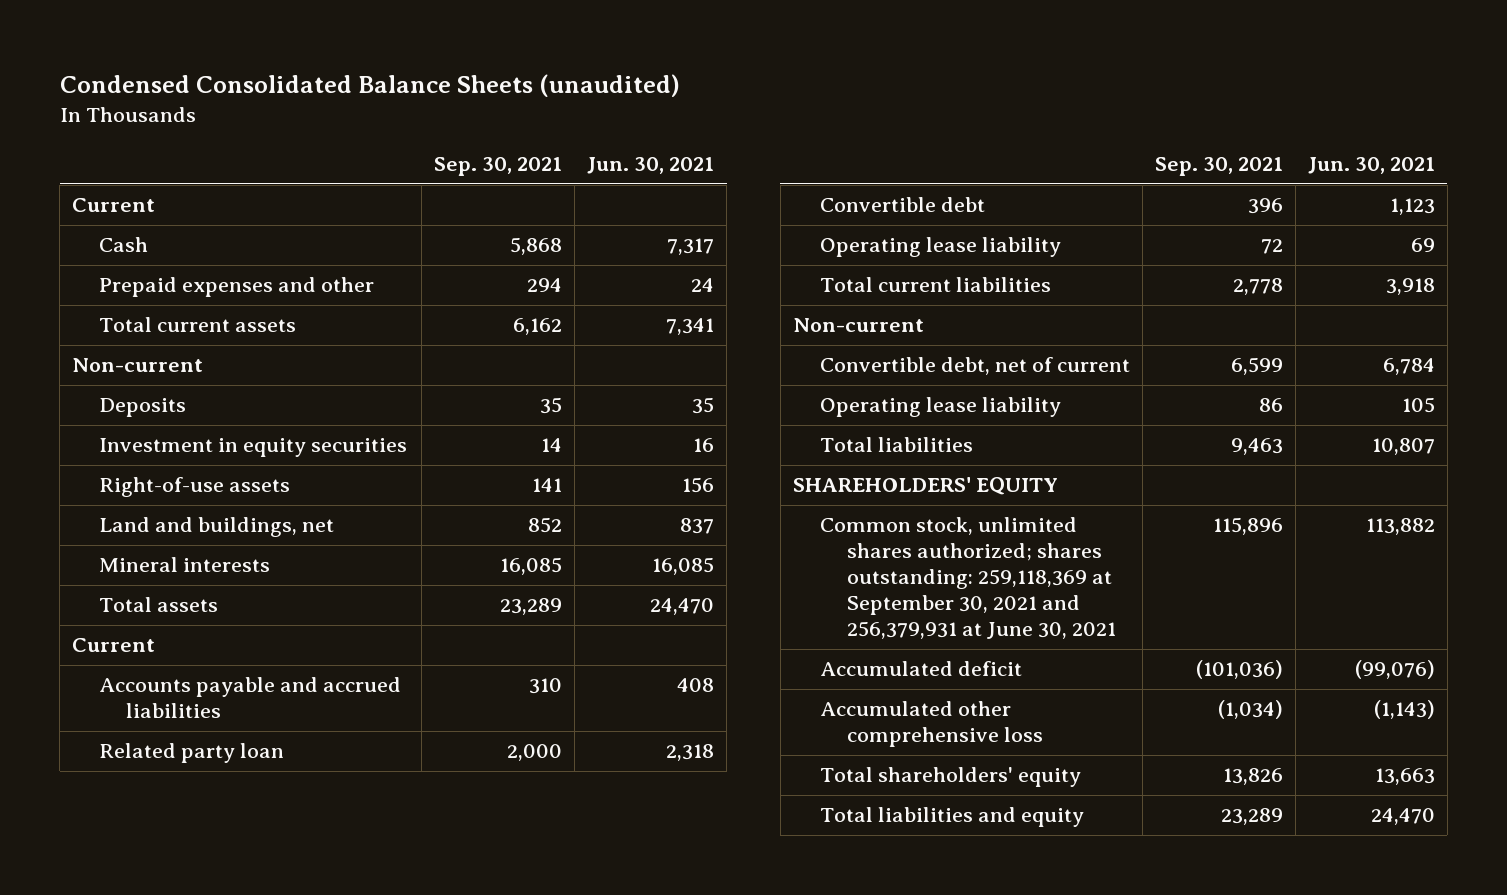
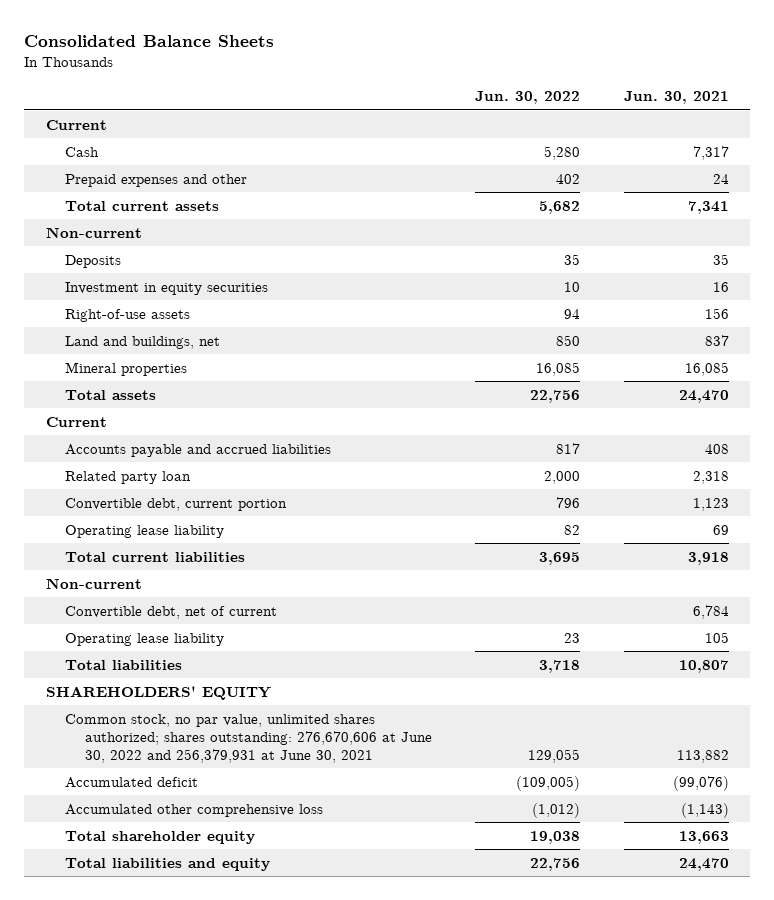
- Condensed Consolidated Balance Sheets (unaudited)
+ Consolidated Balance Sheets
- | Sep. 30, 2021 | Jun. 30, 2021
+ | Jun. 30, 2022 | Jun. 30, 2021
- Mineral interests | 16,085 | 16,085
+ Mineral properties | 16,085 | 16,085
- Convertible debt | 396 | 1,123
+ Convertible debt, current portion | 796 | 1,123
- Common stock, unlimited shares authorized; shares outstanding: 259,118,369 at September 30, 2021 and 256,379,931 at June 30, 2021 | 115,896 | 113,882
+ Common stock, no par value, unlimited shares authorized; shares outstanding: 276,670,606 at June 30, 2022 and 256,379,931 at June 30, 2021 | 129,055 | 113,882
- Total shareholders' equity | 13,826 | 13,663
+ Total shareholder equity | 19,038 | 13,663

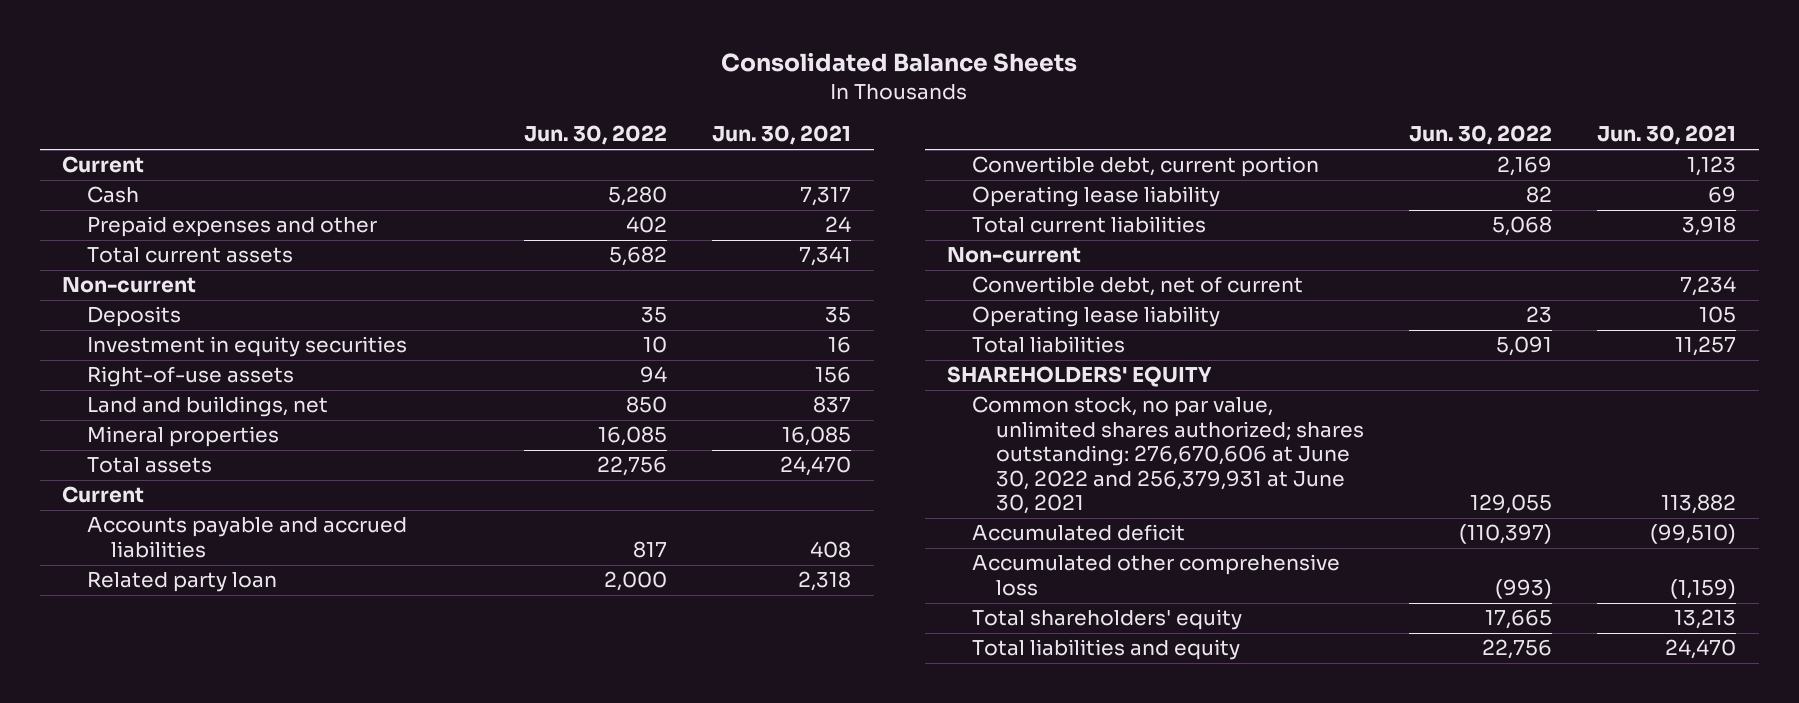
- Convertible debt, current portion | 796 | 1,123
+ Convertible debt, current portion | 2,169 | 1,123
- Total current liabilities | 3,695 | 3,918
+ Total current liabilities | 5,068 | 3,918
- Convertible debt, net of current | | 6,784
+ Convertible debt, net of current | | 7,234
- Total liabilities | 3,718 | 10,807
+ Total liabilities | 5,091 | 11,257
- Accumulated deficit | (109,005) | (99,076)
- Accumulated other comprehensive loss | (1,012) | (1,143)
- Total shareholder equity | 19,038 | 13,663
+ Accumulated deficit | (110,397) | (99,510)
+ Accumulated other comprehensive loss | (993) | (1,159)
+ Total shareholders' equity | 17,665 | 13,213

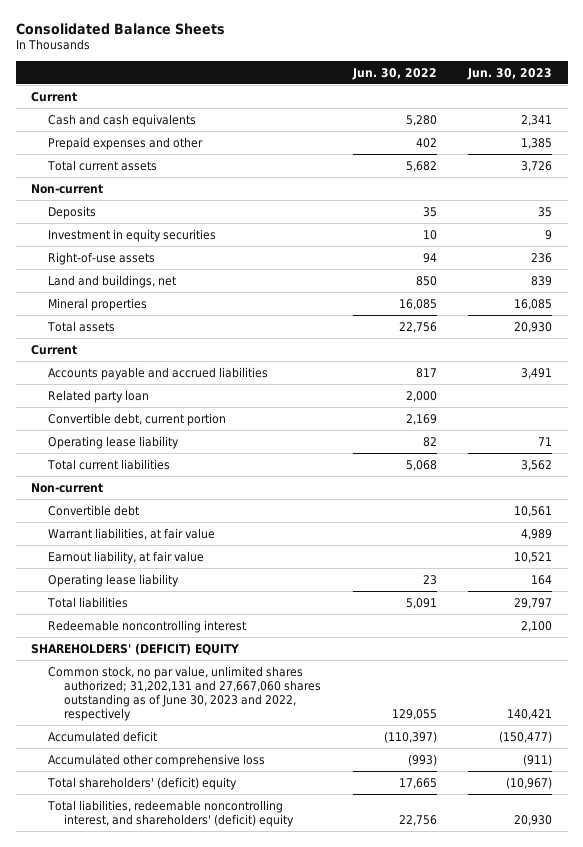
- | Jun. 30, 2022 | Jun. 30, 2021
+ | Jun. 30, 2022 | Jun. 30, 2023
- Cash | 5,280 | 7,317
+ Cash and cash equivalents | 5,280 | 2,341
- Convertible debt, net of current | | 7,234
+ Convertible debt | | 10,561
+ Warrant liabilities, at fair value | | 4,989
+ Earnout liability, at fair value | | 10,521
- SHAREHOLDERS' EQUITY
- Common stock, no par value, unlimited shares authorized; shares outstanding: 276,670,606 at June 30, 2022 and 256,379,931 at June 30, 2021 | 129,055 | 113,882
+ Redeemable noncontrolling interest | | 2,100
+ SHAREHOLDERS' (DEFICIT) EQUITY
+ Common stock, no par value, unlimited shares authorized; 31,202,131 and 27,667,060 shares outstanding as of June 30, 2023 and 2022, respectively | 129,055 | 140,421
- Total shareholders' equity | 17,665 | 13,213
- Total liabilities and equity | 22,756 | 24,470
+ Total shareholders' (deficit) equity | 17,665 | (10,967)
+ Total liabilities, redeemable noncontrolling interest, and shareholders' (deficit) equity | 22,756 | 20,930

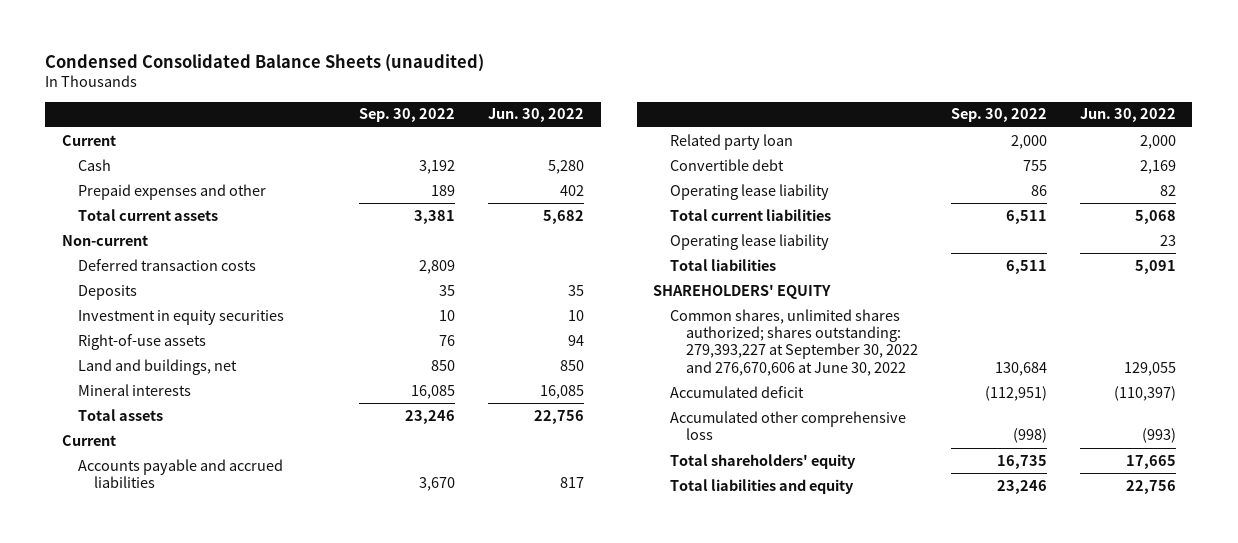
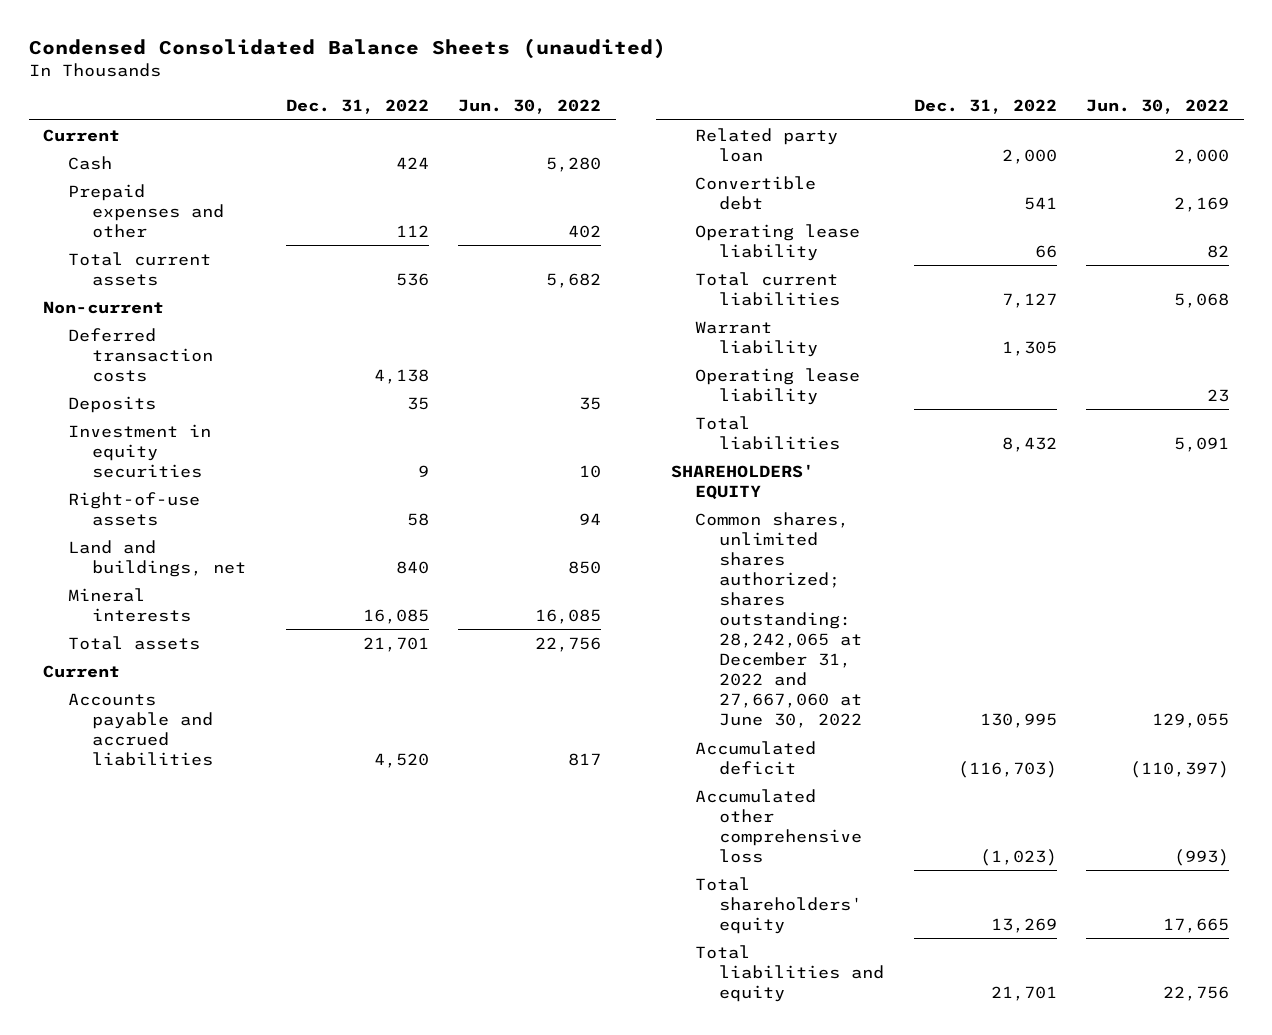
- | Sep. 30, 2022 | Jun. 30, 2022
+ | Dec. 31, 2022 | Jun. 30, 2022
+ Warrant liability | 1,305 |
- Common shares, unlimited shares authorized; shares outstanding: 279,393,227 at September 30, 2022 and 276,670,606 at June 30, 2022 | 130,684 | 129,055
+ Common shares, unlimited shares authorized; shares outstanding: 28,242,065 at December 31, 2022 and 27,667,060 at June 30, 2022 | 130,995 | 129,055

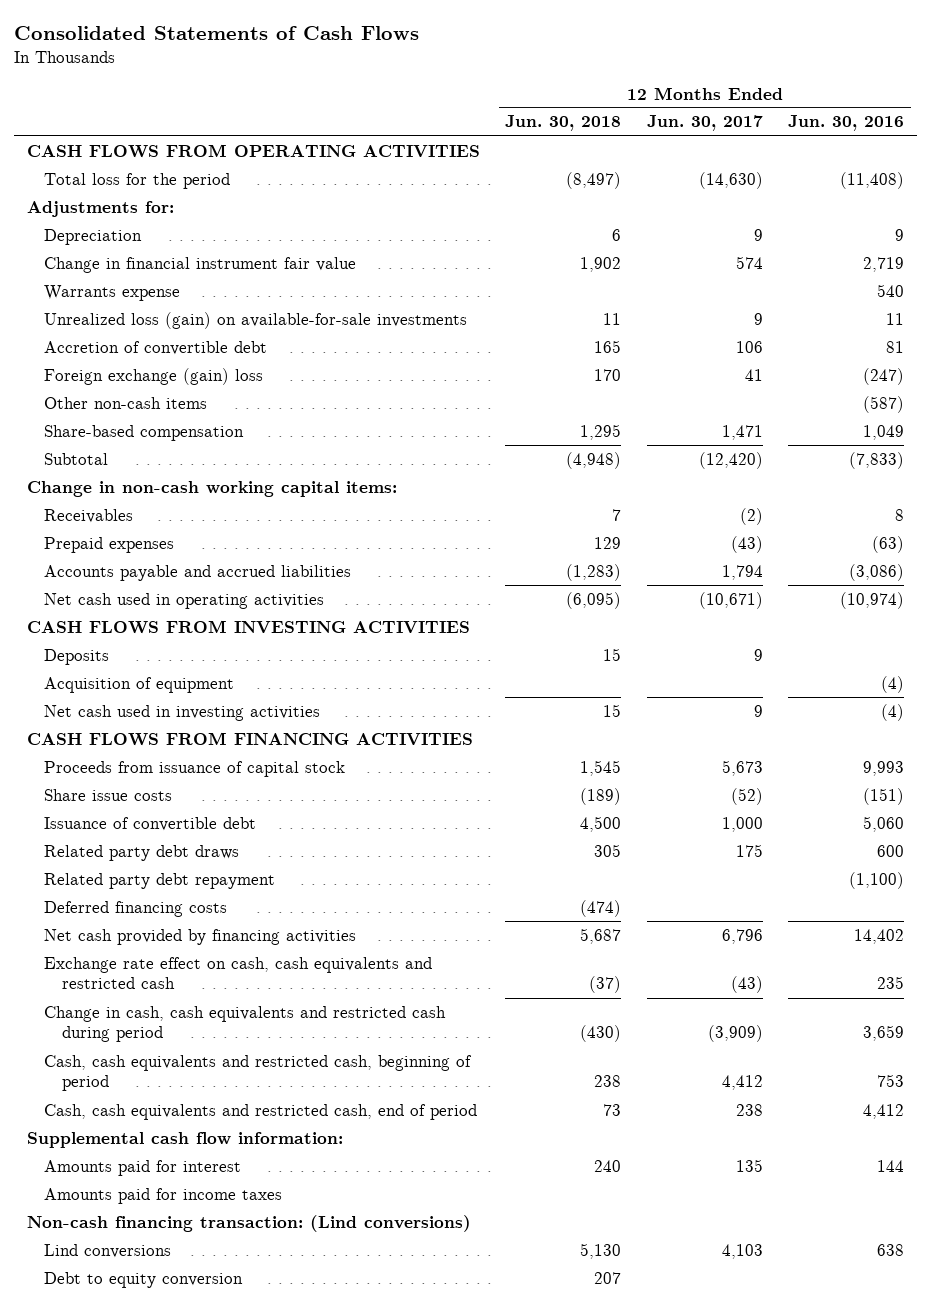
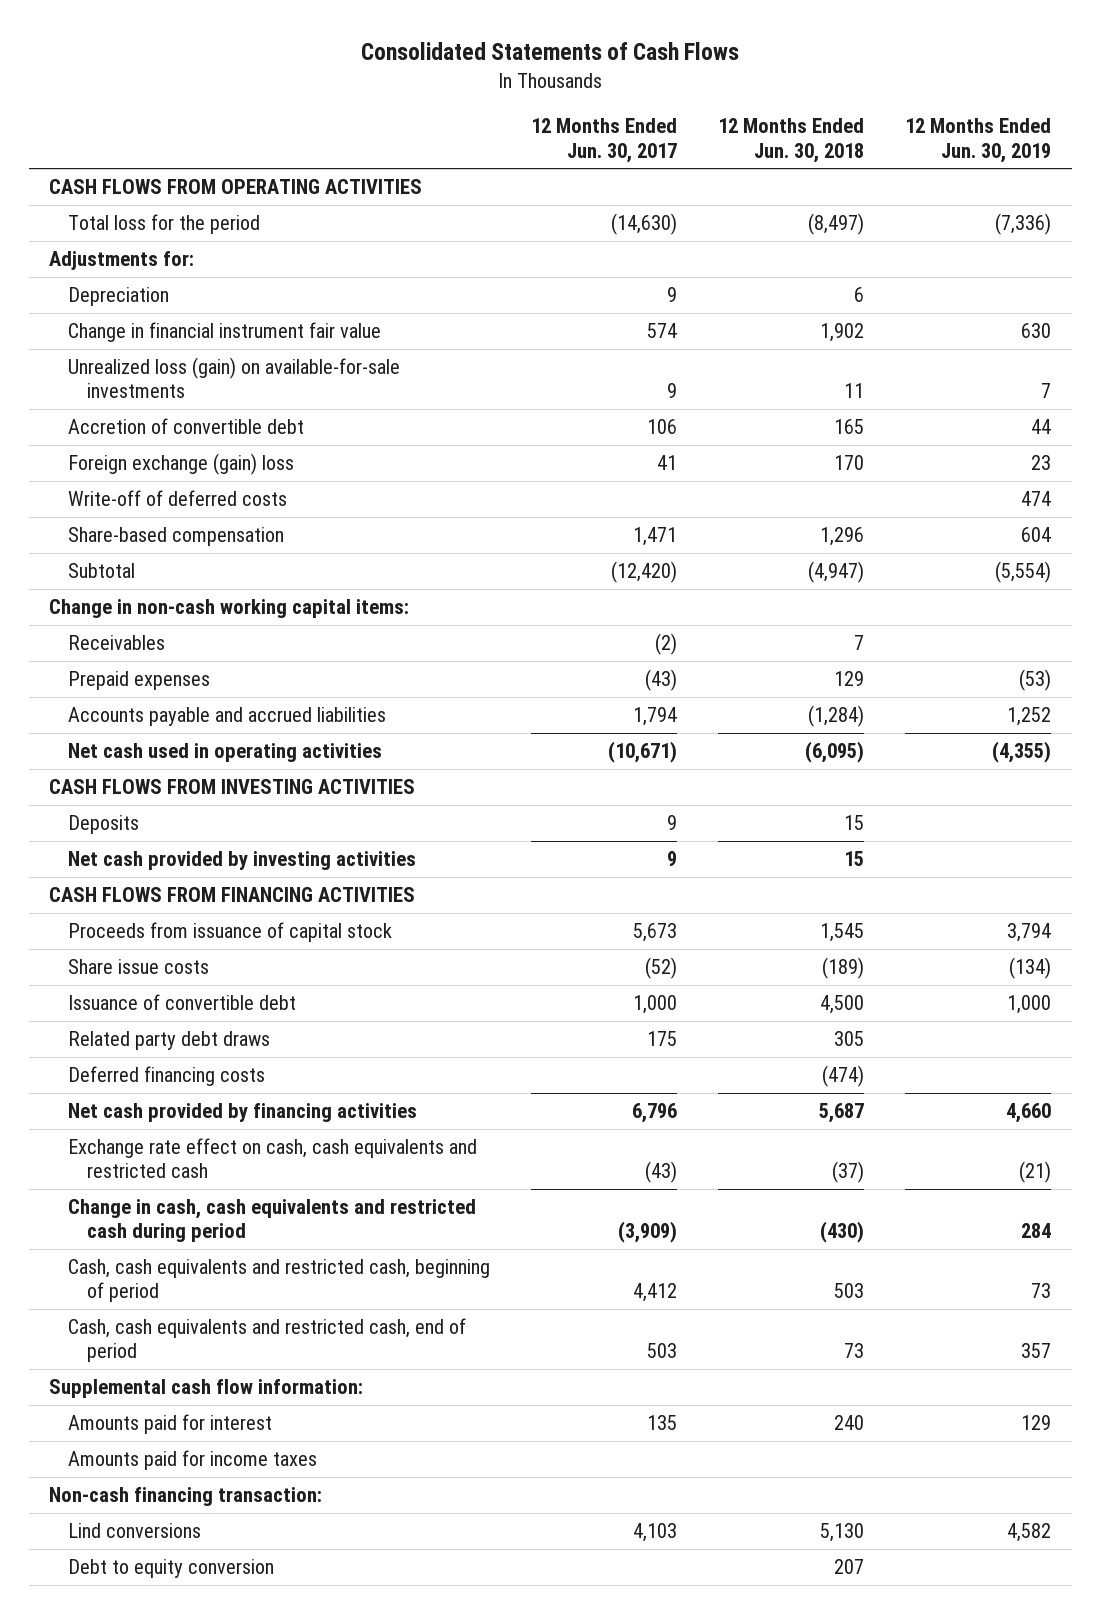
- | 12 Months Ended Jun. 30, 2018 | 12 Months Ended Jun. 30, 2017 | 12 Months Ended Jun. 30, 2016
+ | 12 Months Ended Jun. 30, 2017 | 12 Months Ended Jun. 30, 2018 | 12 Months Ended Jun. 30, 2019
- Warrants expense | | | 540
- Other non-cash items | | | (587)
- Share-based compensation | 1,295 | 1,471 | 1,049
- Subtotal | (4,948) | (12,420) | (7,833)
+ Write-off of deferred costs | | | 474
+ Share-based compensation | 1,471 | 1,296 | 604
+ Subtotal | (12,420) | (4,947) | (5,554)
- Accounts payable and accrued liabilities | (1,283) | 1,794 | (3,086)
+ Accounts payable and accrued liabilities | 1,794 | (1,284) | 1,252
- Acquisition of equipment | | | (4)
- Net cash used in investing activities | 15 | 9 | (4)
+ Net cash provided by investing activities | 9 | 15 |
- Related party debt repayment | | | (1,100)
- Cash, cash equivalents and restricted cash, beginning of period | 238 | 4,412 | 753
- Cash, cash equivalents and restricted cash, end of period | 73 | 238 | 4,412
+ Cash, cash equivalents and restricted cash, beginning of period | 4,412 | 503 | 73
+ Cash, cash equivalents and restricted cash, end of period | 503 | 73 | 357
- Non-cash financing transaction: (Lind conversions)
+ Non-cash financing transaction:

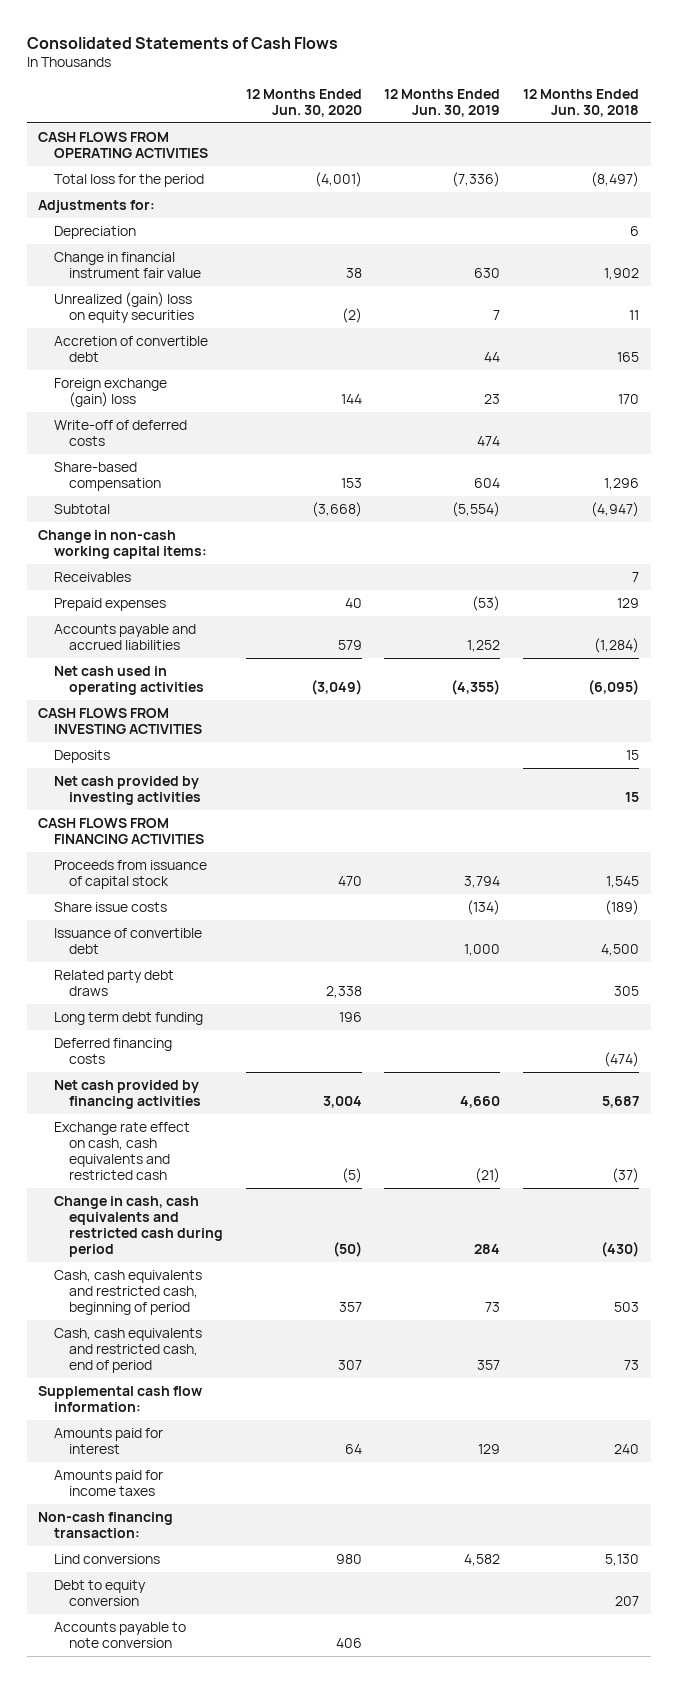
- | 12 Months Ended Jun. 30, 2017 | 12 Months Ended Jun. 30, 2018 | 12 Months Ended Jun. 30, 2019
+ | 12 Months Ended Jun. 30, 2020 | 12 Months Ended Jun. 30, 2019 | 12 Months Ended Jun. 30, 2018
- Unrealized loss (gain) on available-for-sale investments | 9 | 11 | 7
+ Unrealized (gain) loss on equity securities | (2) | 7 | 11
+ Long term debt funding | 196 | |
+ Accounts payable to note conversion | 406 | |

